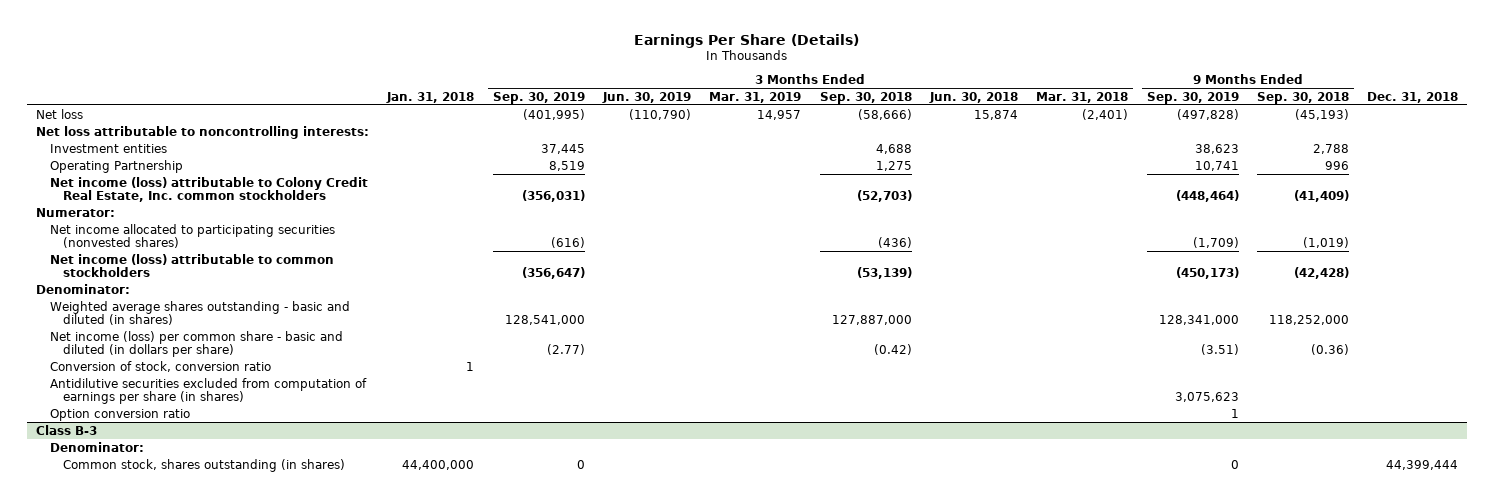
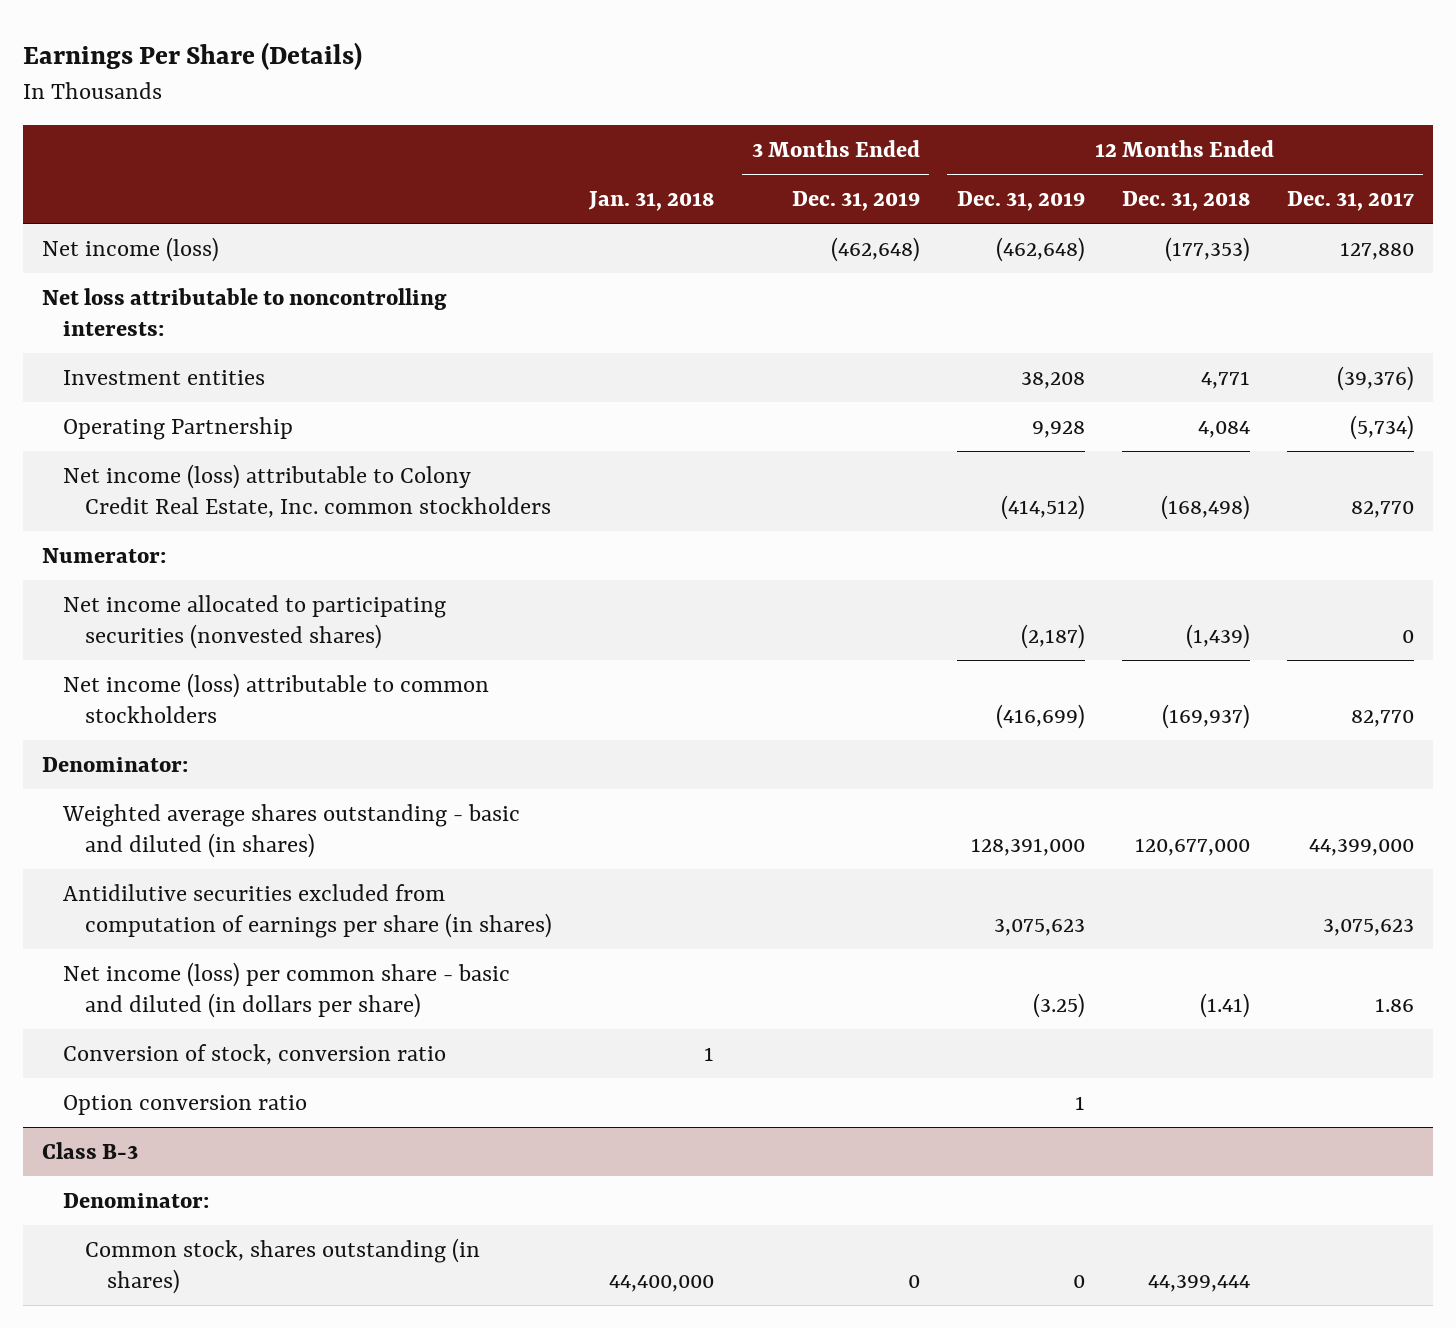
- | Jan. 31, 2018 | 3 Months Ended Sep. 30, 2019 | 3 Months Ended Jun. 30, 2019 | 3 Months Ended Mar. 31, 2019 | 3 Months Ended Sep. 30, 2018 | 3 Months Ended Jun. 30, 2018 | 3 Months Ended Mar. 31, 2018 | 9 Months Ended Sep. 30, 2019 | 9 Months Ended Sep. 30, 2018 | Dec. 31, 2018
+ | Jan. 31, 2018 | 3 Months Ended Dec. 31, 2019 | 12 Months Ended Dec. 31, 2019 | 12 Months Ended Dec. 31, 2018 | 12 Months Ended Dec. 31, 2017
- Net loss | | (401,995) | (110,790) | 14,957 | (58,666) | 15,874 | (2,401) | (497,828) | (45,193) |
+ Net income (loss) | | (462,648) | (462,648) | (177,353) | 127,880
moved up: Antidilutive securities excluded from computation of earnings per share (in shares) | | | 3,075,623 | | 3,075,623

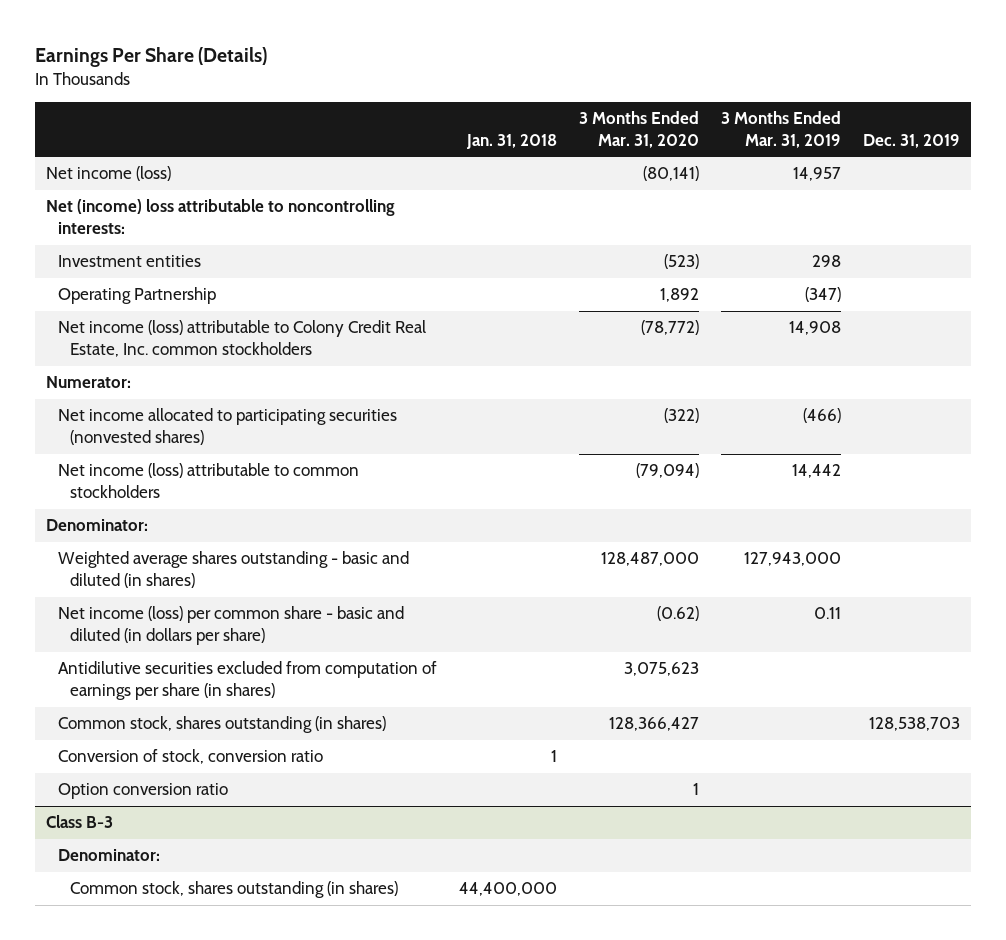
- | Jan. 31, 2018 | 3 Months Ended Dec. 31, 2019 | 12 Months Ended Dec. 31, 2019 | 12 Months Ended Dec. 31, 2018 | 12 Months Ended Dec. 31, 2017
+ | Jan. 31, 2018 | 3 Months Ended Mar. 31, 2020 | 3 Months Ended Mar. 31, 2019 | Dec. 31, 2019
- Net loss attributable to noncontrolling interests:
+ Net (income) loss attributable to noncontrolling interests:
moved down: Antidilutive securities excluded from computation of earnings per share (in shares) | | 3,075,623 | |
+ Common stock, shares outstanding (in shares) | | 128,366,427 | | 128,538,703

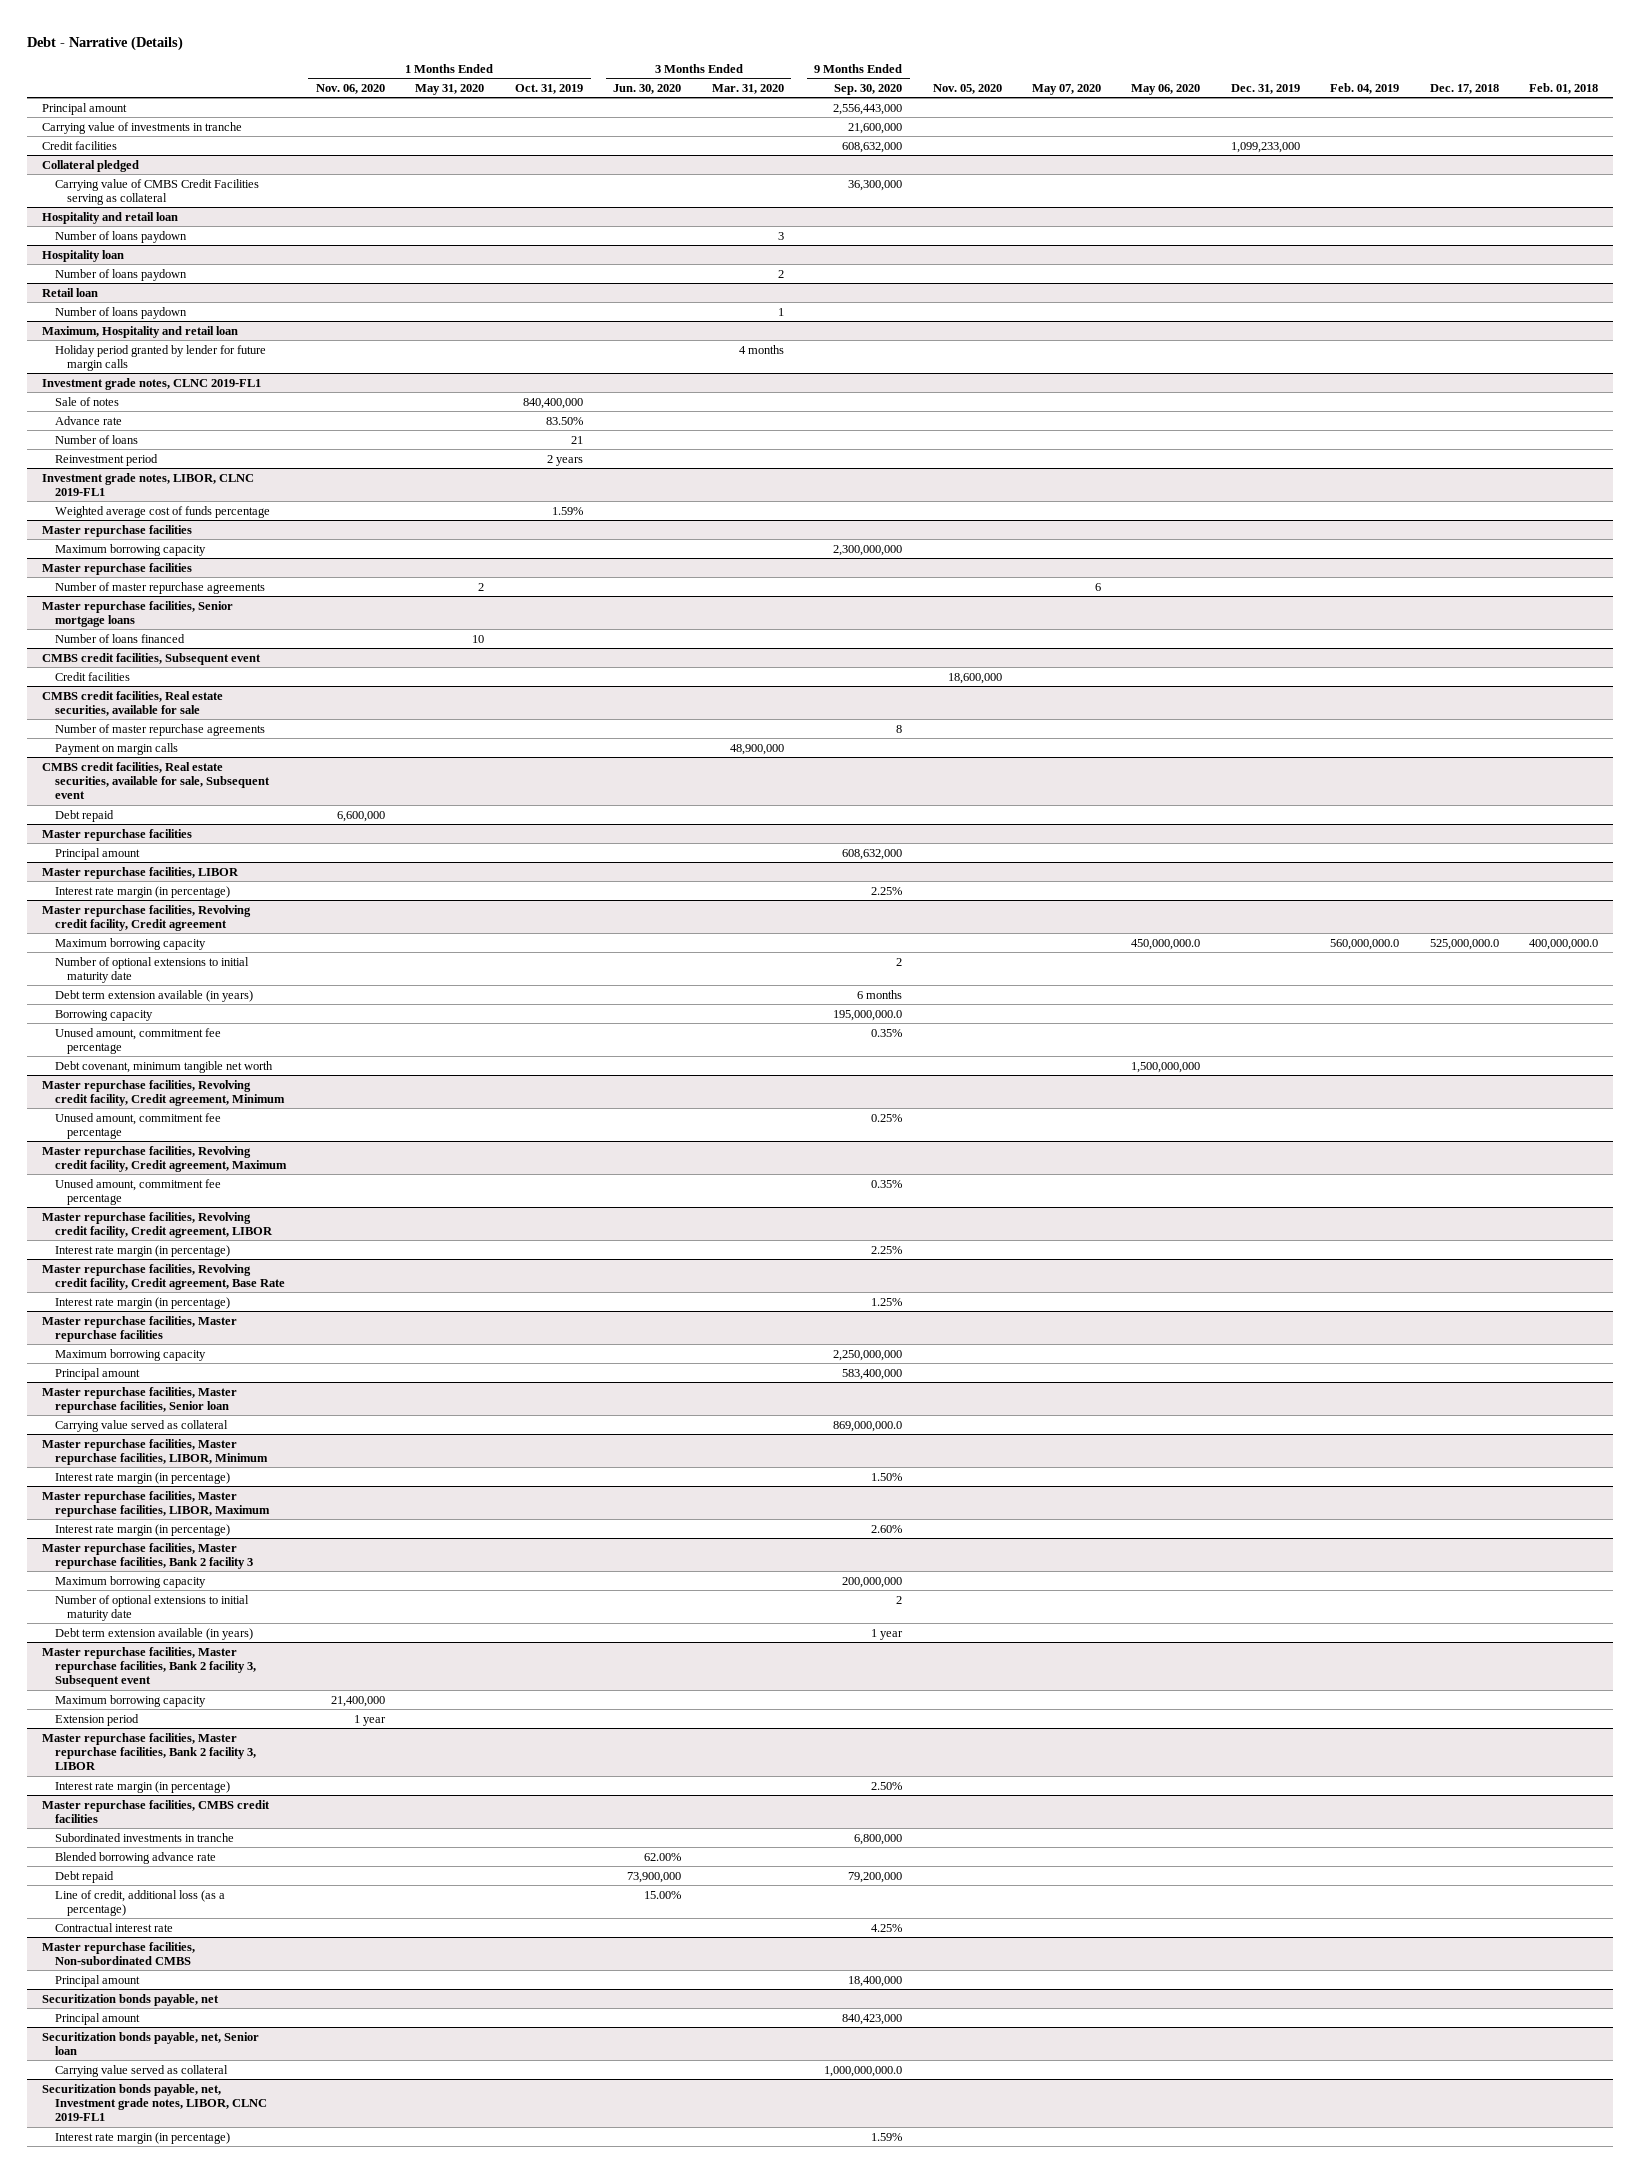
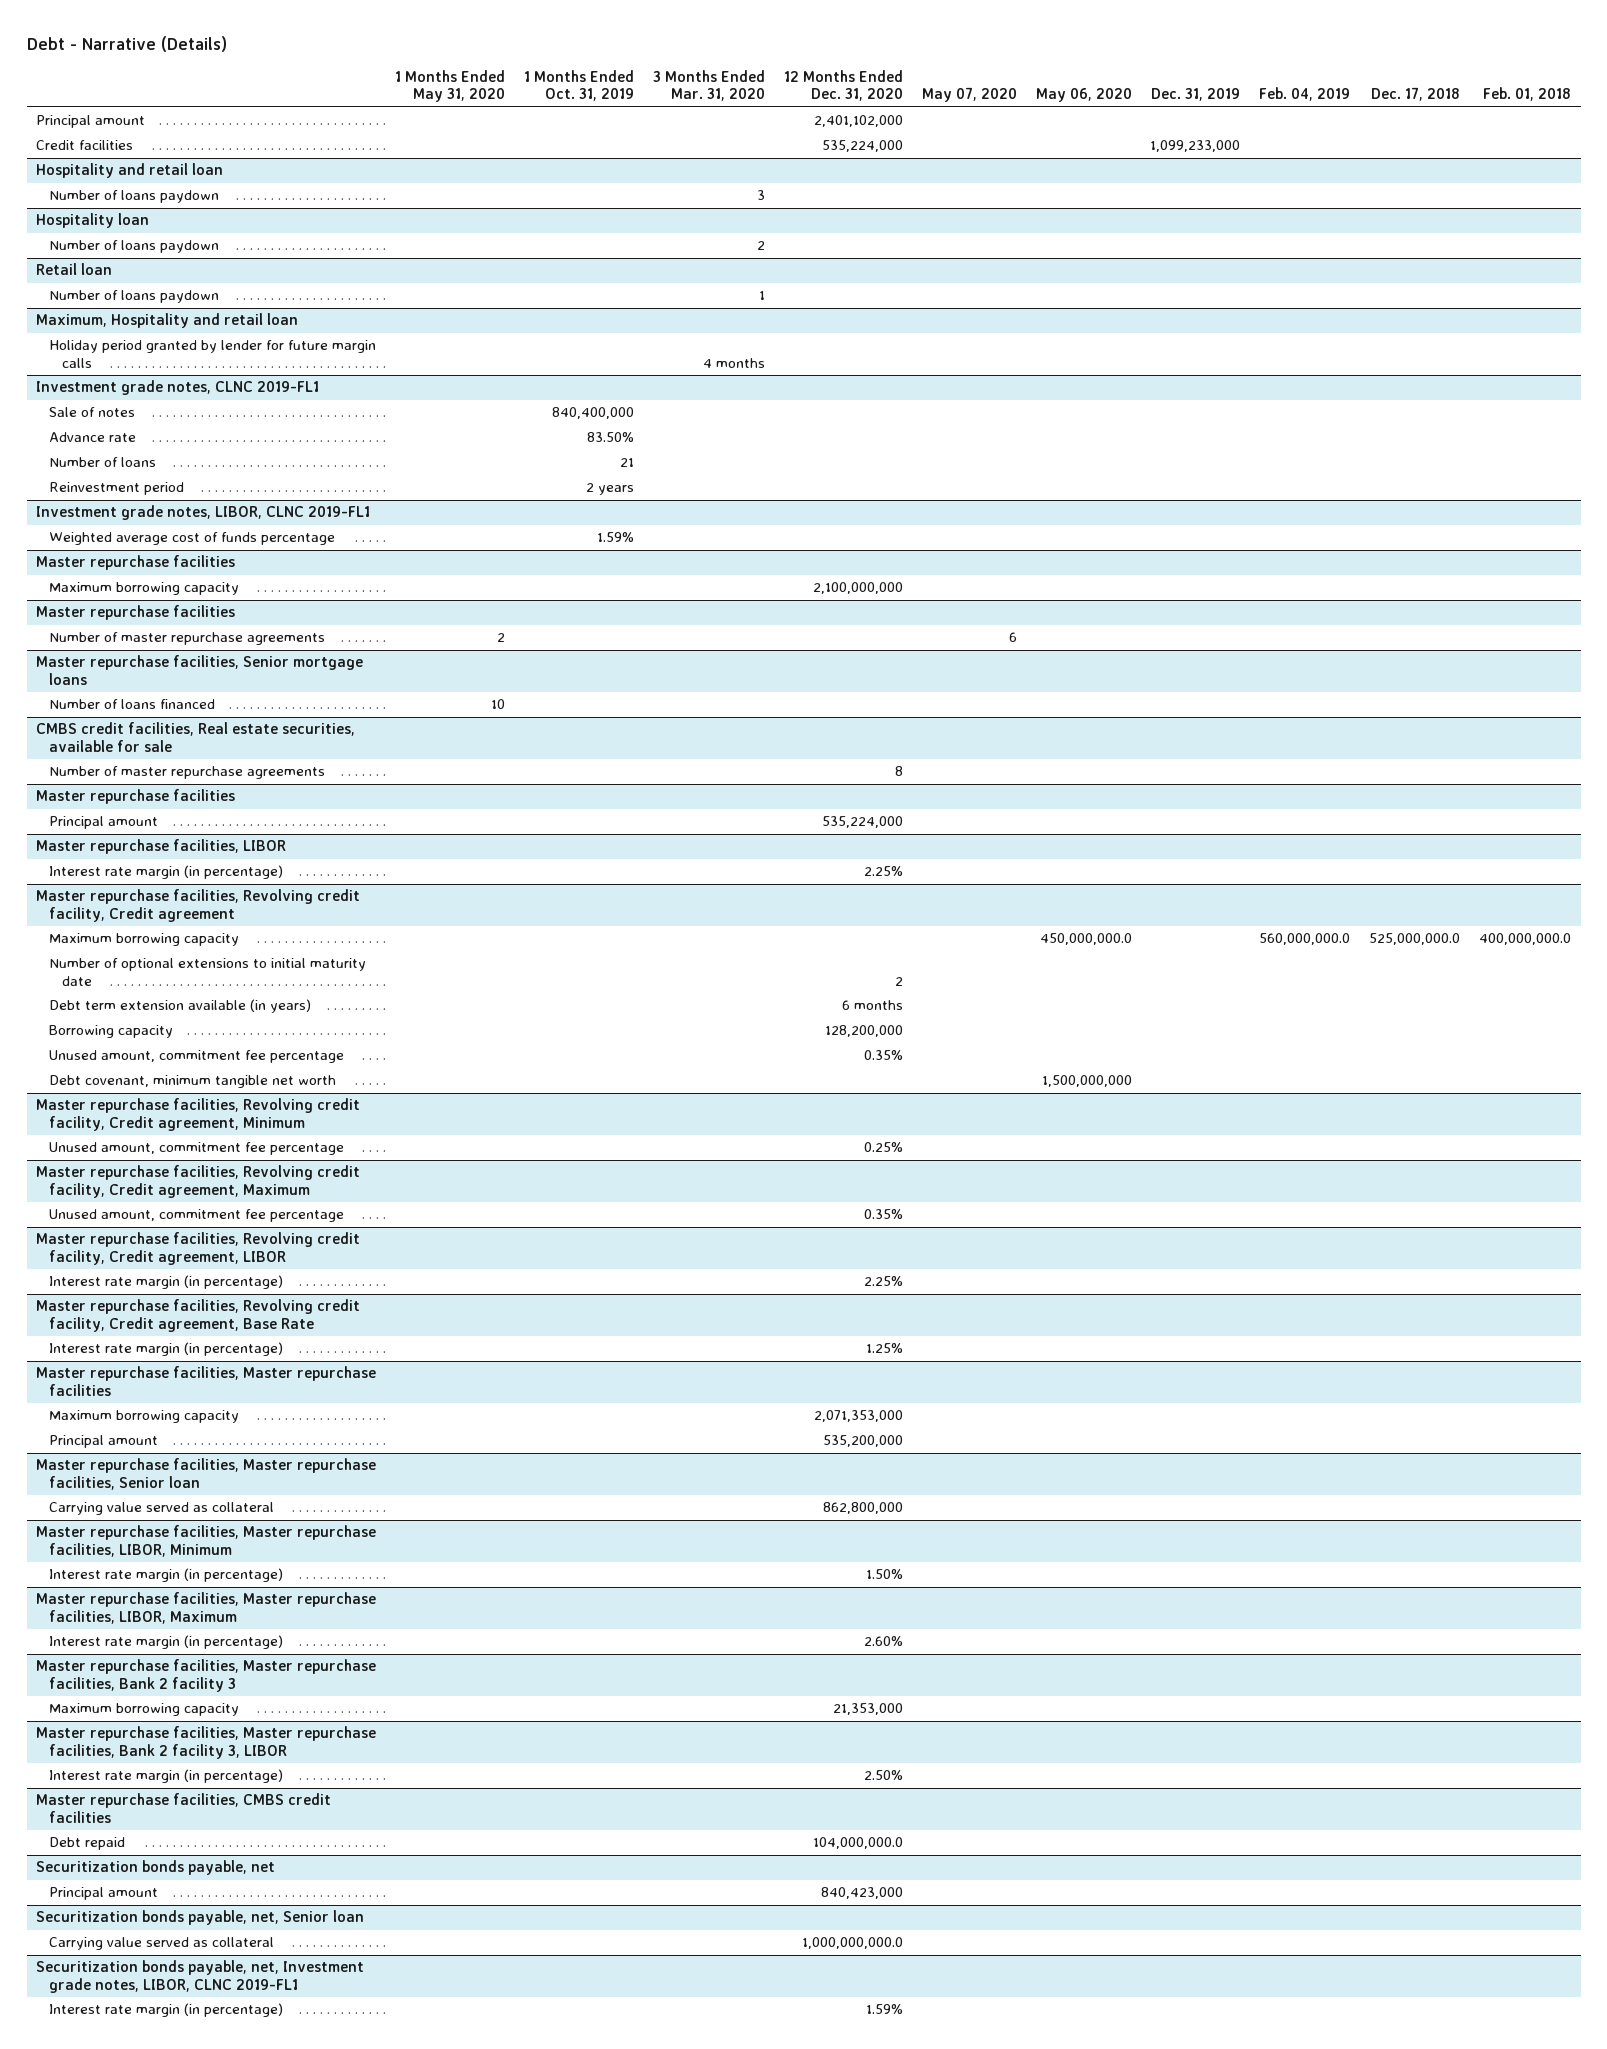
- | 1 Months Ended Nov. 06, 2020 | 1 Months Ended May 31, 2020 | 1 Months Ended Oct. 31, 2019 | 3 Months Ended Jun. 30, 2020 | 3 Months Ended Mar. 31, 2020 | 9 Months Ended Sep. 30, 2020 | Nov. 05, 2020 | May 07, 2020 | May 06, 2020 | Dec. 31, 2019 | Feb. 04, 2019 | Dec. 17, 2018 | Feb. 01, 2018
+ | 1 Months Ended May 31, 2020 | 1 Months Ended Oct. 31, 2019 | 3 Months Ended Mar. 31, 2020 | 12 Months Ended Dec. 31, 2020 | May 07, 2020 | May 06, 2020 | Dec. 31, 2019 | Feb. 04, 2019 | Dec. 17, 2018 | Feb. 01, 2018
- Carrying value of investments in tranche | | | | | | 21,600,000 | | | | | | |
- Collateral pledged
- Carrying value of CMBS Credit Facilities serving as collateral | | | | | | 36,300,000 | | | | | | |
- CMBS credit facilities, Subsequent event
- Credit facilities | | | | | | | 18,600,000 | | | | | |
@ CMBS credit facilities, Real estate securities, available for sale
- Payment on margin calls | | | | | 48,900,000 | | | | | | | |
- CMBS credit facilities, Real estate securities, available for sale, Subsequent event
- Debt repaid | 6,600,000 | | | | | | | | | | | |
@ Master repurchase facilities, Master repurchase facilities, Bank 2 facility 3
- Number of optional extensions to initial maturity date | | | | | | 2 | | | | | | |
- Debt term extension available (in years) | | | | | | 1 year | | | | | | |
- Master repurchase facilities, Master repurchase facilities, Bank 2 facility 3, Subsequent event
- Maximum borrowing capacity | 21,400,000 | | | | | | | | | | | |
- Extension period | 1 year | | | | | | | | | | | |
@ Master repurchase facilities, CMBS credit facilities
- Subordinated investments in tranche | | | | | | 6,800,000 | | | | | | |
- Blended borrowing advance rate | | | | 62.00% | | | | | | | | |
- Line of credit, additional loss (as a percentage) | | | | 15.00% | | | | | | | | |
- Contractual interest rate | | | | | | 4.25% | | | | | | |
- Master repurchase facilities, Non-subordinated CMBS
- Principal amount | | | | | | 18,400,000 | | | | | | |

